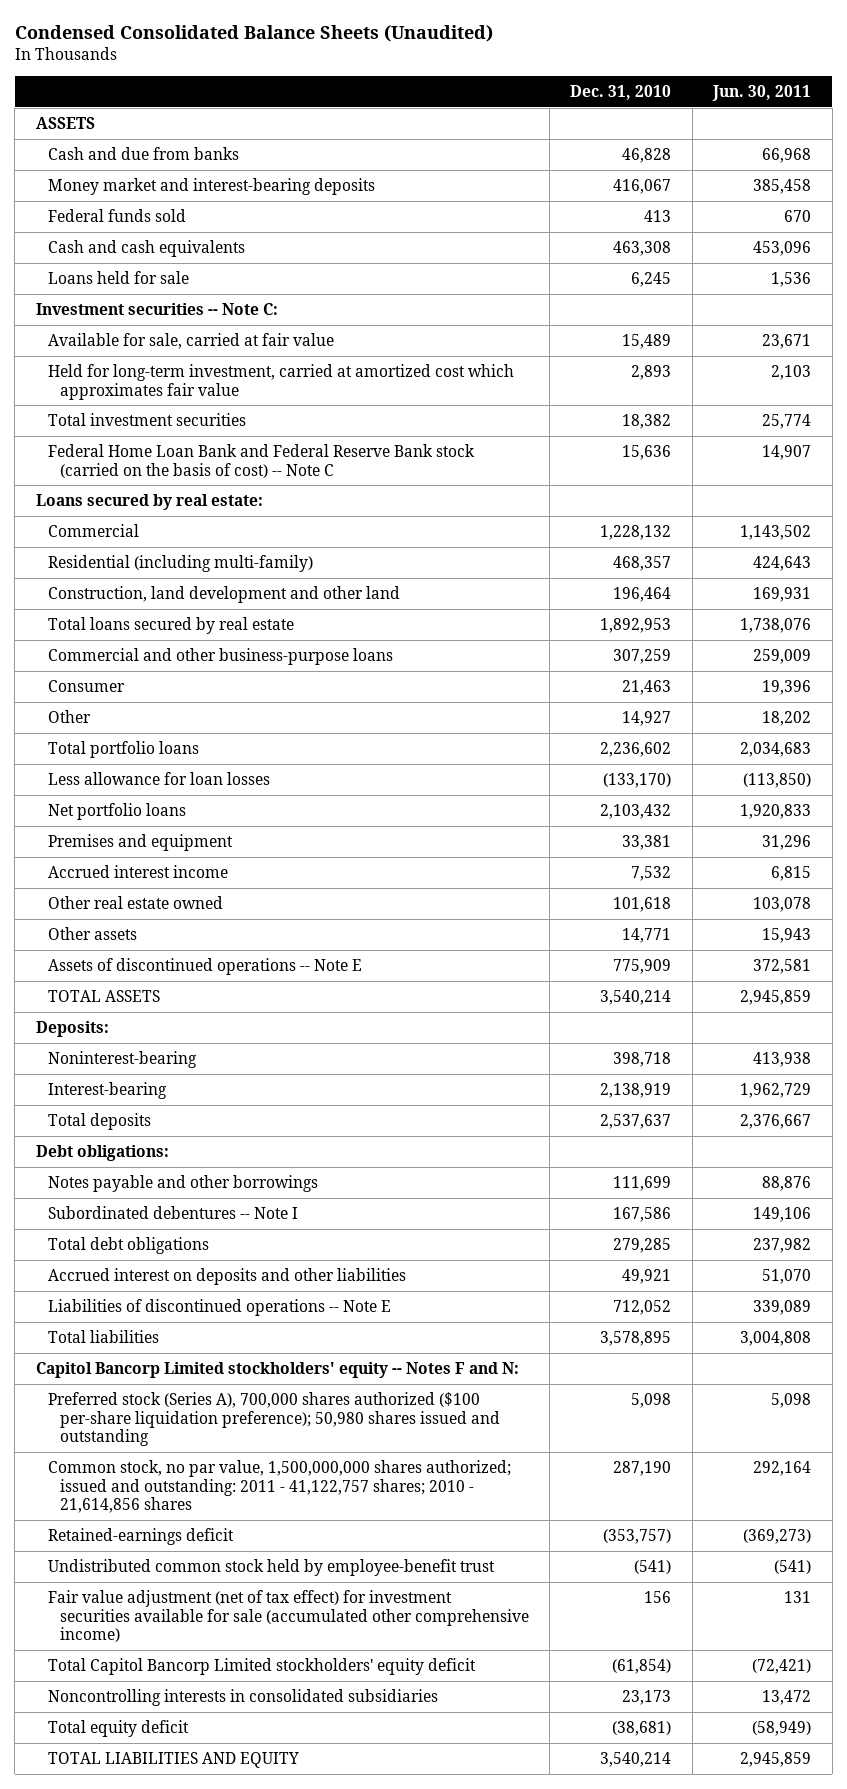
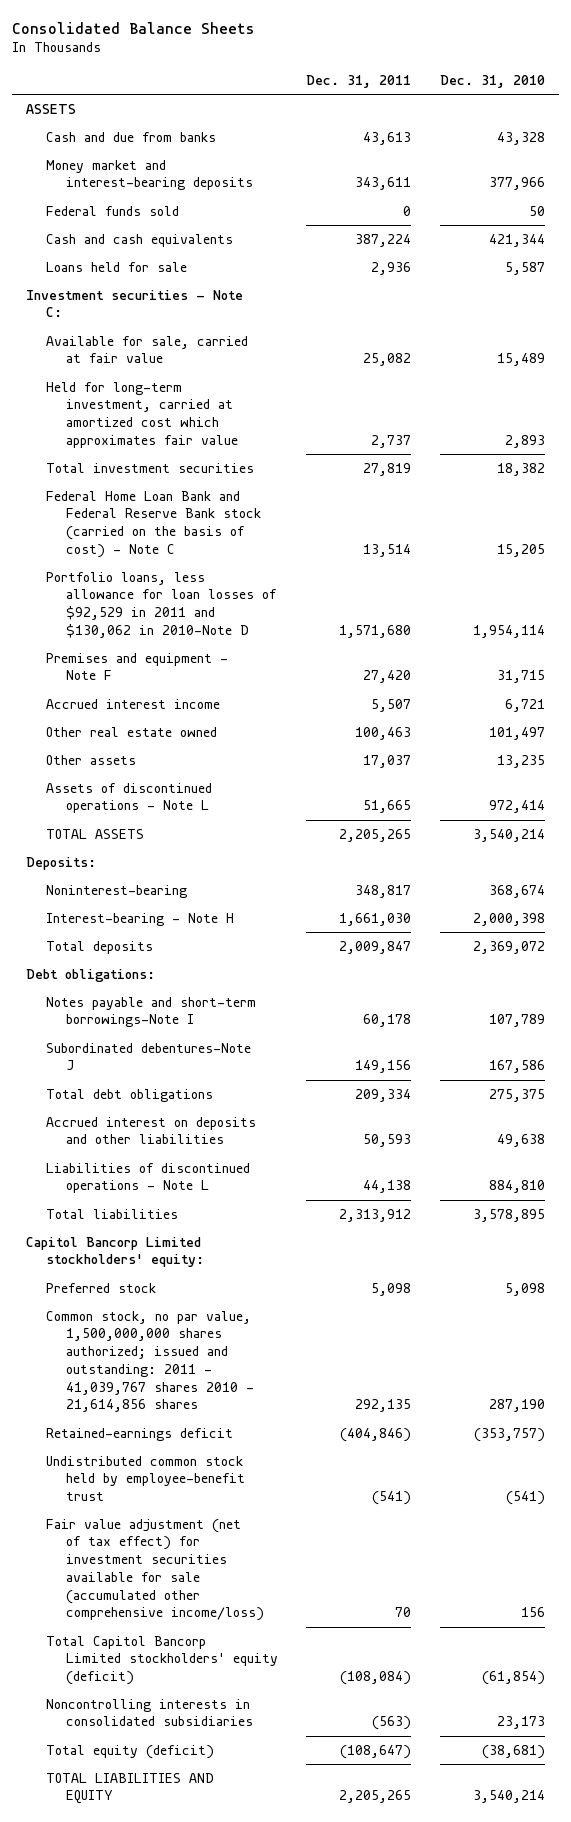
- Condensed Consolidated Balance Sheets (Unaudited)
+ Consolidated Balance Sheets
- | Dec. 31, 2010 | Jun. 30, 2011
+ | Dec. 31, 2011 | Dec. 31, 2010
- Cash and due from banks | 46,828 | 66,968
- Money market and interest-bearing deposits | 416,067 | 385,458
- Federal funds sold | 413 | 670
- Cash and cash equivalents | 463,308 | 453,096
- Loans held for sale | 6,245 | 1,536
- Investment securities -- Note C:
+ Cash and due from banks | 43,613 | 43,328
+ Money market and interest-bearing deposits | 343,611 | 377,966
+ Federal funds sold | 0 | 50
+ Cash and cash equivalents | 387,224 | 421,344
+ Loans held for sale | 2,936 | 5,587
+ Investment securities - Note C:
- Federal Home Loan Bank and Federal Reserve Bank stock (carried on the basis of cost) -- Note C | 15,636 | 14,907
- Loans secured by real estate:
- Commercial | 1,228,132 | 1,143,502
- Residential (including multi-family) | 468,357 | 424,643
- Construction, land development and other land | 196,464 | 169,931
- Total loans secured by real estate | 1,892,953 | 1,738,076
- Commercial and other business-purpose loans | 307,259 | 259,009
- Consumer | 21,463 | 19,396
- Other | 14,927 | 18,202
- Total portfolio loans | 2,236,602 | 2,034,683
- Less allowance for loan losses | (133,170) | (113,850)
- Net portfolio loans | 2,103,432 | 1,920,833
- Premises and equipment | 33,381 | 31,296
- Accrued interest income | 7,532 | 6,815
- Other real estate owned | 101,618 | 103,078
- Other assets | 14,771 | 15,943
- Assets of discontinued operations -- Note E | 775,909 | 372,581
+ Federal Home Loan Bank and Federal Reserve Bank stock (carried on the basis of cost) - Note C | 13,514 | 15,205
+ Portfolio loans, less allowance for loan losses of $92,529 in 2011 and $130,062 in 2010-Note D | 1,571,680 | 1,954,114
+ Premises and equipment - Note F | 27,420 | 31,715
+ Accrued interest income | 5,507 | 6,721
+ Other real estate owned | 100,463 | 101,497
+ Other assets | 17,037 | 13,235
+ Assets of discontinued operations - Note L | 51,665 | 972,414
- Noninterest-bearing | 398,718 | 413,938
- Interest-bearing | 2,138,919 | 1,962,729
- Total deposits | 2,537,637 | 2,376,667
+ Noninterest-bearing | 348,817 | 368,674
+ Interest-bearing - Note H | 1,661,030 | 2,000,398
+ Total deposits | 2,009,847 | 2,369,072
- Notes payable and other borrowings | 111,699 | 88,876
- Subordinated debentures -- Note I | 167,586 | 149,106
- Total debt obligations | 279,285 | 237,982
- Accrued interest on deposits and other liabilities | 49,921 | 51,070
- Liabilities of discontinued operations -- Note E | 712,052 | 339,089
+ Notes payable and short-term borrowings-Note I | 60,178 | 107,789
+ Subordinated debentures-Note J | 149,156 | 167,586
+ Total debt obligations | 209,334 | 275,375
+ Accrued interest on deposits and other liabilities | 50,593 | 49,638
+ Liabilities of discontinued operations - Note L | 44,138 | 884,810
- Capitol Bancorp Limited stockholders' equity -- Notes F and N:
- Preferred stock (Series A), 700,000 shares authorized ($100 per-share liquidation preference); 50,980 shares issued and outstanding | 5,098 | 5,098
- Common stock, no par value, 1,500,000,000 shares authorized; issued and outstanding: 2011 - 41,122,757 shares; 2010 - 21,614,856 shares | 287,190 | 292,164
+ Capitol Bancorp Limited stockholders' equity:
+ Preferred stock | 5,098 | 5,098
+ Common stock, no par value, 1,500,000,000 shares authorized; issued and outstanding: 2011 - 41,039,767 shares 2010 - 21,614,856 shares | 292,135 | 287,190
- Fair value adjustment (net of tax effect) for investment securities available for sale (accumulated other comprehensive income) | 156 | 131
- Total Capitol Bancorp Limited stockholders' equity deficit | (61,854) | (72,421)
+ Fair value adjustment (net of tax effect) for investment securities available for sale (accumulated other comprehensive income/loss) | 70 | 156
+ Total Capitol Bancorp Limited stockholders' equity (deficit) | (108,084) | (61,854)
- Total equity deficit | (38,681) | (58,949)
+ Total equity (deficit) | (108,647) | (38,681)

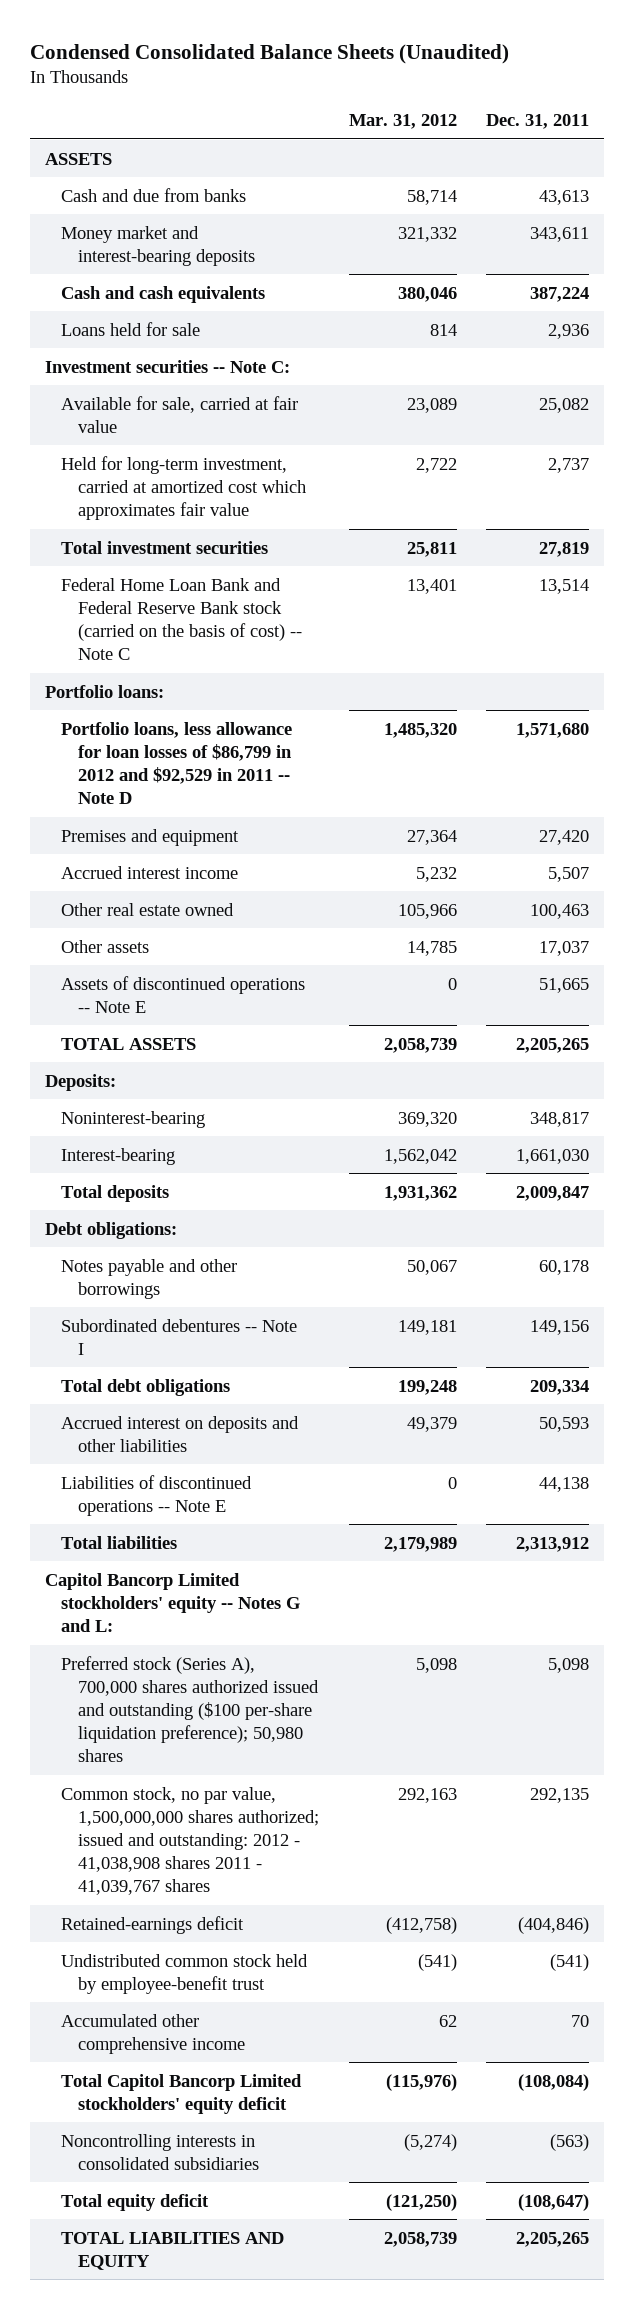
- Consolidated Balance Sheets
+ Condensed Consolidated Balance Sheets (Unaudited)
- | Dec. 31, 2011 | Dec. 31, 2010
+ | Mar. 31, 2012 | Dec. 31, 2011
- Federal funds sold | 0 | 50
- Investment securities - Note C:
+ Investment securities -- Note C:
- Federal Home Loan Bank and Federal Reserve Bank stock (carried on the basis of cost) - Note C | 13,514 | 15,205
- Portfolio loans, less allowance for loan losses of $92,529 in 2011 and $130,062 in 2010-Note D | 1,571,680 | 1,954,114
- Premises and equipment - Note F | 27,420 | 31,715
+ Federal Home Loan Bank and Federal Reserve Bank stock (carried on the basis of cost) -- Note C | 13,401 | 13,514
+ Portfolio loans:
+ Portfolio loans, less allowance for loan losses of $86,799 in 2012 and $92,529 in 2011 -- Note D | 1,485,320 | 1,571,680
+ Premises and equipment | 27,364 | 27,420
- Assets of discontinued operations - Note L | 51,665 | 972,414
+ Assets of discontinued operations -- Note E | 0 | 51,665
- Interest-bearing - Note H | 1,661,030 | 2,000,398
+ Interest-bearing | 1,562,042 | 1,661,030
- Notes payable and short-term borrowings-Note I | 60,178 | 107,789
- Subordinated debentures-Note J | 149,156 | 167,586
+ Notes payable and other borrowings | 50,067 | 60,178
+ Subordinated debentures -- Note I | 149,181 | 149,156
- Liabilities of discontinued operations - Note L | 44,138 | 884,810
+ Liabilities of discontinued operations -- Note E | 0 | 44,138
- Capitol Bancorp Limited stockholders' equity:
- Preferred stock | 5,098 | 5,098
- Common stock, no par value, 1,500,000,000 shares authorized; issued and outstanding: 2011 - 41,039,767 shares 2010 - 21,614,856 shares | 292,135 | 287,190
+ Capitol Bancorp Limited stockholders' equity -- Notes G and L:
+ Preferred stock (Series A), 700,000 shares authorized issued and outstanding ($100 per-share liquidation preference); 50,980 shares | 5,098 | 5,098
+ Common stock, no par value, 1,500,000,000 shares authorized; issued and outstanding: 2012 - 41,038,908 shares 2011 - 41,039,767 shares | 292,163 | 292,135
- Fair value adjustment (net of tax effect) for investment securities available for sale (accumulated other comprehensive income/loss) | 70 | 156
- Total Capitol Bancorp Limited stockholders' equity (deficit) | (108,084) | (61,854)
+ Accumulated other comprehensive income | 62 | 70
+ Total Capitol Bancorp Limited stockholders' equity deficit | (115,976) | (108,084)
- Total equity (deficit) | (108,647) | (38,681)
+ Total equity deficit | (121,250) | (108,647)

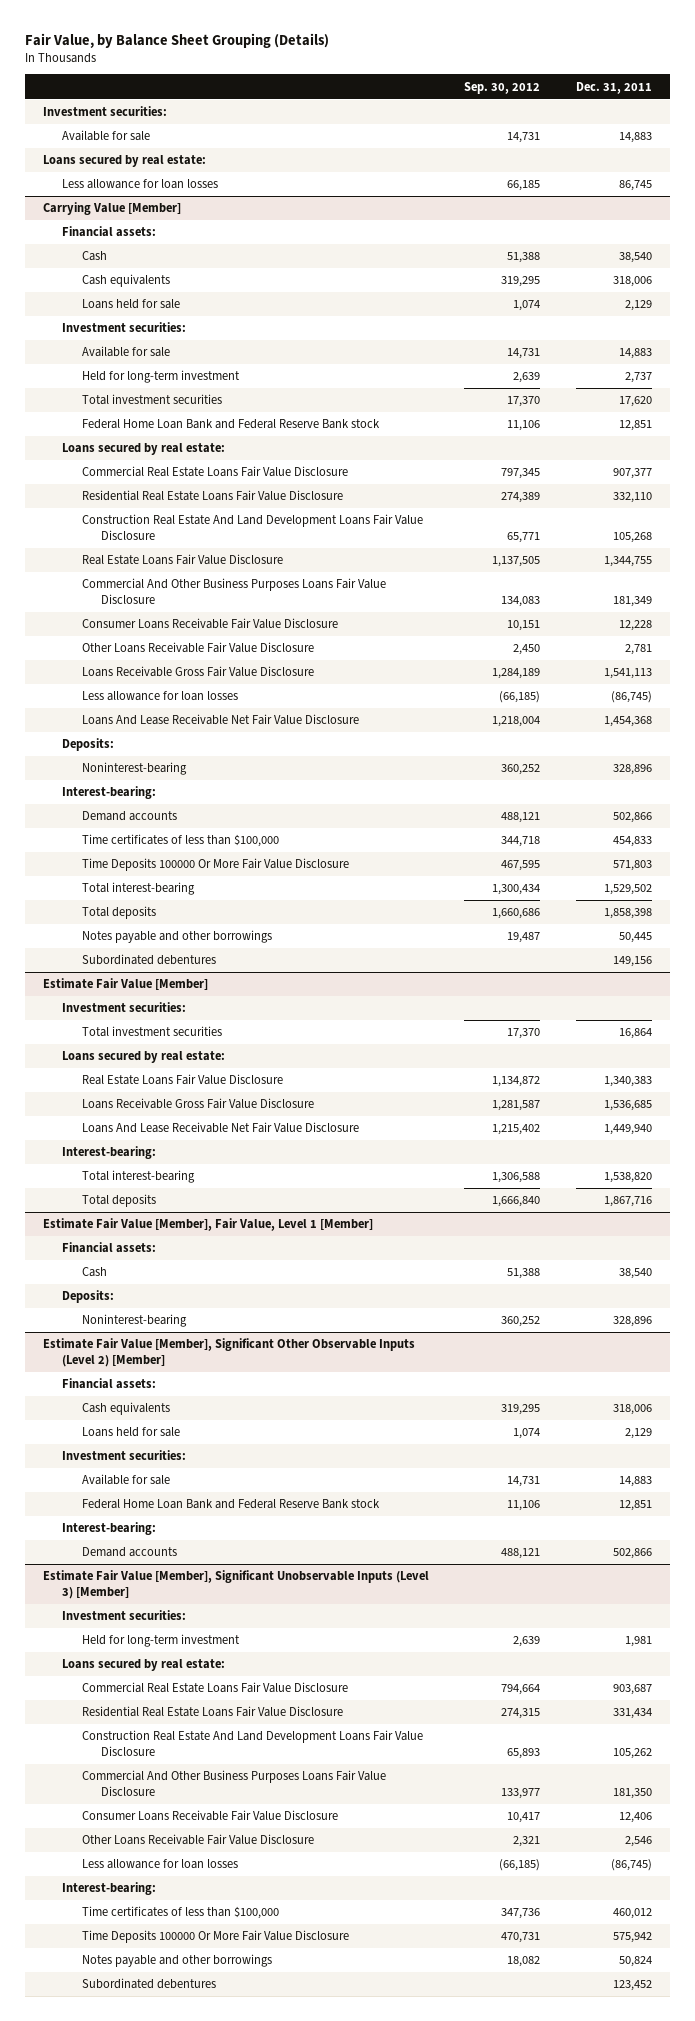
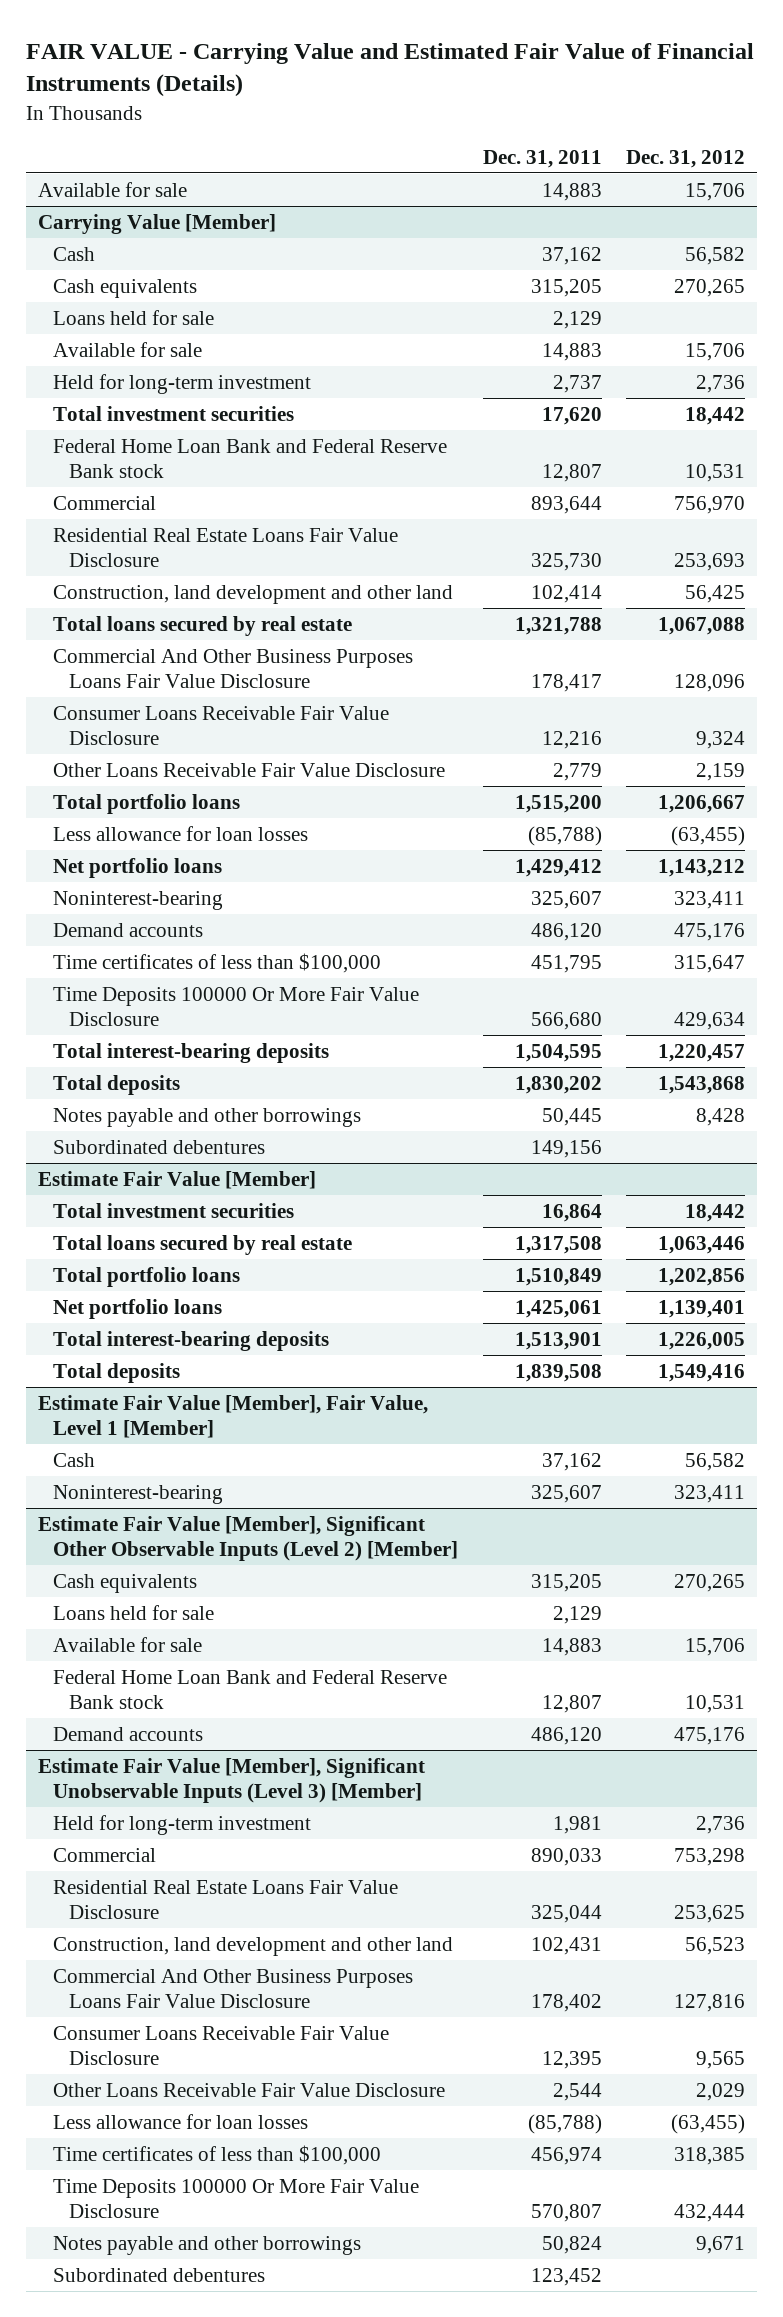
- Fair Value, by Balance Sheet Grouping (Details)
+ FAIR VALUE - Carrying Value and Estimated Fair Value of Financial Instruments (Details)
- | Sep. 30, 2012 | Dec. 31, 2011
+ | Dec. 31, 2011 | Dec. 31, 2012
- Investment securities:
- Loans secured by real estate:
- Less allowance for loan losses | 66,185 | 86,745
@ Carrying Value [Member]
- Financial assets:
- Cash | 51,388 | 38,540
- Cash equivalents | 319,295 | 318,006
+ Cash | 37,162 | 56,582
+ Cash equivalents | 315,205 | 270,265
- Investment securities:
- Federal Home Loan Bank and Federal Reserve Bank stock | 11,106 | 12,851
- Loans secured by real estate:
- Commercial Real Estate Loans Fair Value Disclosure | 797,345 | 907,377
- Residential Real Estate Loans Fair Value Disclosure | 274,389 | 332,110
- Construction Real Estate And Land Development Loans Fair Value Disclosure | 65,771 | 105,268
- Real Estate Loans Fair Value Disclosure | 1,137,505 | 1,344,755
- Commercial And Other Business Purposes Loans Fair Value Disclosure | 134,083 | 181,349
- Consumer Loans Receivable Fair Value Disclosure | 10,151 | 12,228
- Other Loans Receivable Fair Value Disclosure | 2,450 | 2,781
- Loans Receivable Gross Fair Value Disclosure | 1,284,189 | 1,541,113
- Less allowance for loan losses | (66,185) | (86,745)
- Loans And Lease Receivable Net Fair Value Disclosure | 1,218,004 | 1,454,368
- Deposits:
- Noninterest-bearing | 360,252 | 328,896
- Interest-bearing:
- Demand accounts | 488,121 | 502,866
- Time certificates of less than $100,000 | 344,718 | 454,833
- Time Deposits 100000 Or More Fair Value Disclosure | 467,595 | 571,803
- Total interest-bearing | 1,300,434 | 1,529,502
- Total deposits | 1,660,686 | 1,858,398
+ Federal Home Loan Bank and Federal Reserve Bank stock | 12,807 | 10,531
+ Commercial | 893,644 | 756,970
+ Residential Real Estate Loans Fair Value Disclosure | 325,730 | 253,693
+ Construction, land development and other land | 102,414 | 56,425
+ Total loans secured by real estate | 1,321,788 | 1,067,088
+ Commercial And Other Business Purposes Loans Fair Value Disclosure | 178,417 | 128,096
+ Consumer Loans Receivable Fair Value Disclosure | 12,216 | 9,324
+ Other Loans Receivable Fair Value Disclosure | 2,779 | 2,159
+ Total portfolio loans | 1,515,200 | 1,206,667
+ Less allowance for loan losses | (85,788) | (63,455)
+ Net portfolio loans | 1,429,412 | 1,143,212
+ Noninterest-bearing | 325,607 | 323,411
+ Demand accounts | 486,120 | 475,176
+ Time certificates of less than $100,000 | 451,795 | 315,647
+ Time Deposits 100000 Or More Fair Value Disclosure | 566,680 | 429,634
+ Total interest-bearing deposits | 1,504,595 | 1,220,457
+ Total deposits | 1,830,202 | 1,543,868
@ Estimate Fair Value [Member]
- Investment securities:
- Loans secured by real estate:
- Real Estate Loans Fair Value Disclosure | 1,134,872 | 1,340,383
- Loans Receivable Gross Fair Value Disclosure | 1,281,587 | 1,536,685
- Loans And Lease Receivable Net Fair Value Disclosure | 1,215,402 | 1,449,940
- Interest-bearing:
- Total interest-bearing | 1,306,588 | 1,538,820
- Total deposits | 1,666,840 | 1,867,716
+ Total loans secured by real estate | 1,317,508 | 1,063,446
+ Total portfolio loans | 1,510,849 | 1,202,856
+ Net portfolio loans | 1,425,061 | 1,139,401
+ Total interest-bearing deposits | 1,513,901 | 1,226,005
+ Total deposits | 1,839,508 | 1,549,416
@ Estimate Fair Value [Member], Fair Value, Level 1 [Member]
- Financial assets:
- Cash | 51,388 | 38,540
- Deposits:
- Noninterest-bearing | 360,252 | 328,896
+ Cash | 37,162 | 56,582
+ Noninterest-bearing | 325,607 | 323,411
@ Estimate Fair Value [Member], Significant Other Observable Inputs (Level 2) [Member]
- Financial assets:
- Cash equivalents | 319,295 | 318,006
+ Cash equivalents | 315,205 | 270,265
- Investment securities:
- Federal Home Loan Bank and Federal Reserve Bank stock | 11,106 | 12,851
- Interest-bearing:
- Demand accounts | 488,121 | 502,866
+ Federal Home Loan Bank and Federal Reserve Bank stock | 12,807 | 10,531
+ Demand accounts | 486,120 | 475,176
@ Estimate Fair Value [Member], Significant Unobservable Inputs (Level 3) [Member]
- Investment securities:
- Loans secured by real estate:
- Commercial Real Estate Loans Fair Value Disclosure | 794,664 | 903,687
- Residential Real Estate Loans Fair Value Disclosure | 274,315 | 331,434
- Construction Real Estate And Land Development Loans Fair Value Disclosure | 65,893 | 105,262
- Commercial And Other Business Purposes Loans Fair Value Disclosure | 133,977 | 181,350
- Consumer Loans Receivable Fair Value Disclosure | 10,417 | 12,406
- Other Loans Receivable Fair Value Disclosure | 2,321 | 2,546
- Less allowance for loan losses | (66,185) | (86,745)
- Interest-bearing:
- Time certificates of less than $100,000 | 347,736 | 460,012
- Time Deposits 100000 Or More Fair Value Disclosure | 470,731 | 575,942
+ Commercial | 890,033 | 753,298
+ Residential Real Estate Loans Fair Value Disclosure | 325,044 | 253,625
+ Construction, land development and other land | 102,431 | 56,523
+ Commercial And Other Business Purposes Loans Fair Value Disclosure | 178,402 | 127,816
+ Consumer Loans Receivable Fair Value Disclosure | 12,395 | 9,565
+ Other Loans Receivable Fair Value Disclosure | 2,544 | 2,029
+ Less allowance for loan losses | (85,788) | (63,455)
+ Time certificates of less than $100,000 | 456,974 | 318,385
+ Time Deposits 100000 Or More Fair Value Disclosure | 570,807 | 432,444

